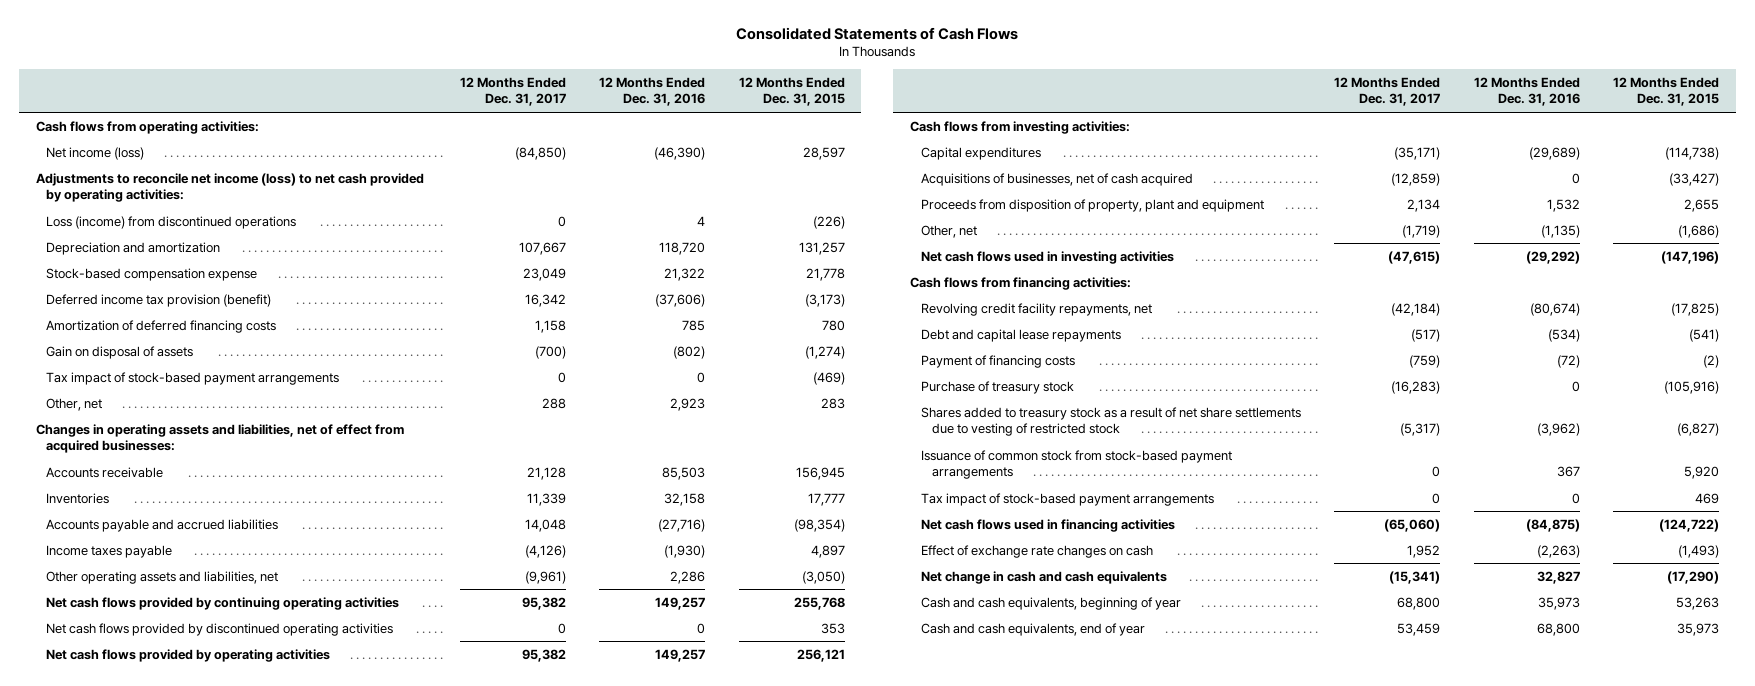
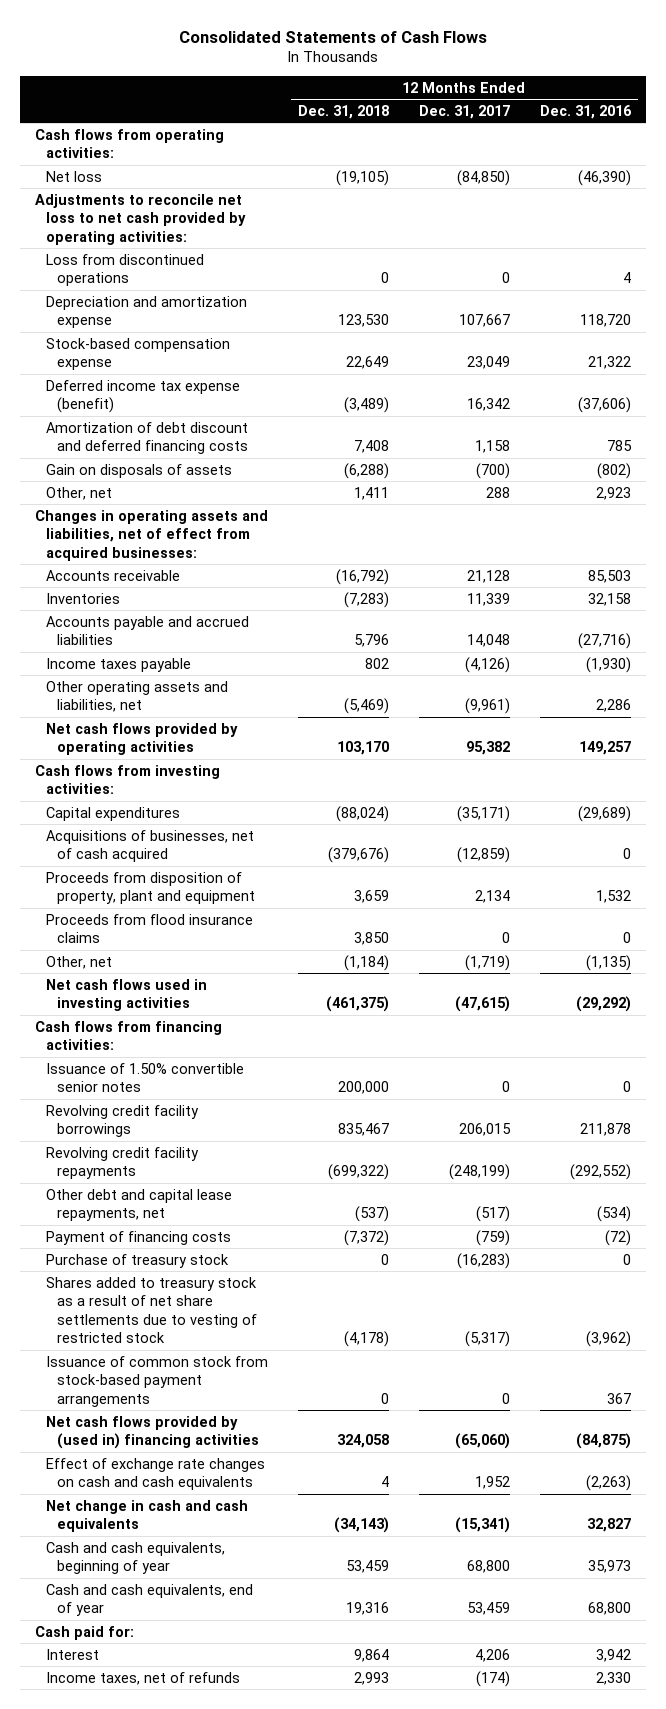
- | 12 Months Ended Dec. 31, 2017 | 12 Months Ended Dec. 31, 2016 | 12 Months Ended Dec. 31, 2015
+ | 12 Months Ended Dec. 31, 2018 | 12 Months Ended Dec. 31, 2017 | 12 Months Ended Dec. 31, 2016
- Net income (loss) | (84,850) | (46,390) | 28,597
- Adjustments to reconcile net income (loss) to net cash provided by operating activities:
- Loss (income) from discontinued operations | 0 | 4 | (226)
- Depreciation and amortization | 107,667 | 118,720 | 131,257
+ Net loss | (19,105) | (84,850) | (46,390)
+ Adjustments to reconcile net loss to net cash provided by operating activities:
+ Loss from discontinued operations | 0 | 0 | 4
+ Depreciation and amortization expense | 123,530 | 107,667 | 118,720
- Deferred income tax provision (benefit) | 16,342 | (37,606) | (3,173)
- Amortization of deferred financing costs | 1,158 | 785 | 780
- Gain on disposal of assets | (700) | (802) | (1,274)
- Tax impact of stock-based payment arrangements | 0 | 0 | (469)
+ Deferred income tax expense (benefit) | (3,489) | 16,342 | (37,606)
+ Amortization of debt discount and deferred financing costs | 7,408 | 1,158 | 785
+ Gain on disposals of assets | (6,288) | (700) | (802)
- Net cash flows provided by continuing operating activities | 95,382 | 149,257 | 255,768
- Net cash flows provided by discontinued operating activities | 0 | 0 | 353
+ Proceeds from flood insurance claims | 3,850 | 0 | 0
- Revolving credit facility repayments, net | (42,184) | (80,674) | (17,825)
- Debt and capital lease repayments | (517) | (534) | (541)
+ Issuance of 1.50% convertible senior notes | 200,000 | 0 | 0
+ Revolving credit facility borrowings | 835,467 | 206,015 | 211,878
+ Revolving credit facility repayments | (699,322) | (248,199) | (292,552)
+ Other debt and capital lease repayments, net | (537) | (517) | (534)
- Tax impact of stock-based payment arrangements | 0 | 0 | 469
- Net cash flows used in financing activities | (65,060) | (84,875) | (124,722)
- Effect of exchange rate changes on cash | 1,952 | (2,263) | (1,493)
+ Net cash flows provided by (used in) financing activities | 324,058 | (65,060) | (84,875)
+ Effect of exchange rate changes on cash and cash equivalents | 4 | 1,952 | (2,263)
+ Cash paid for:
+ Interest | 9,864 | 4,206 | 3,942
+ Income taxes, net of refunds | 2,993 | (174) | 2,330

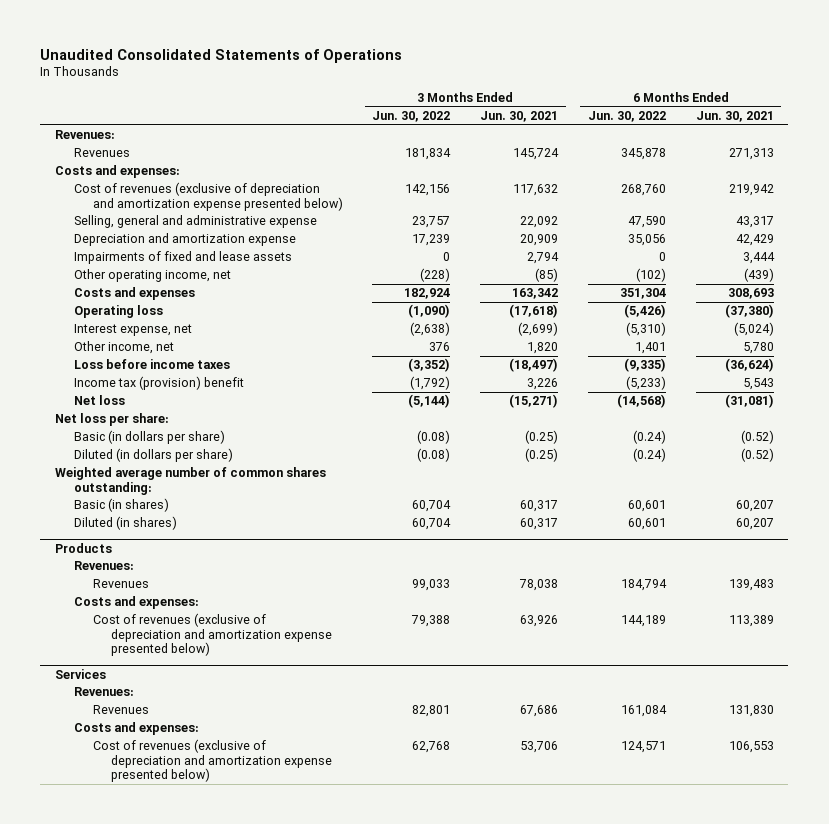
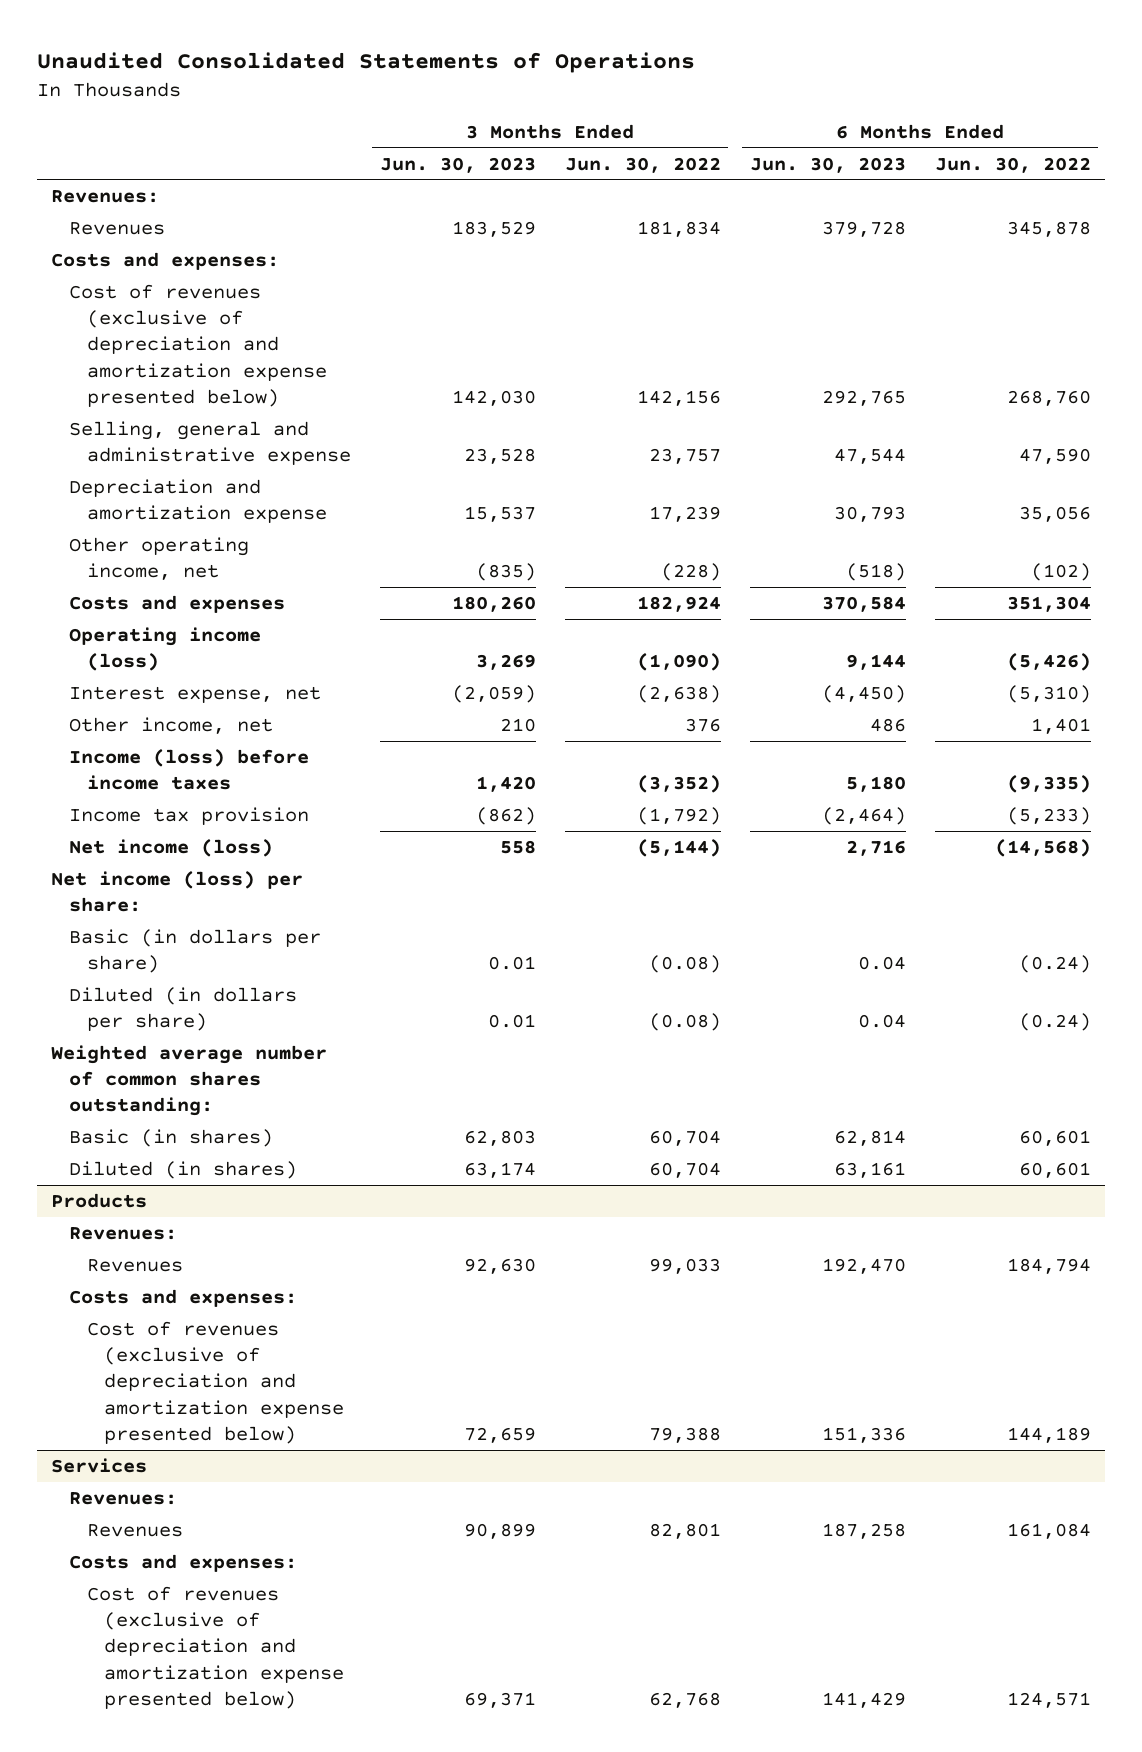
- | 3 Months Ended Jun. 30, 2022 | 3 Months Ended Jun. 30, 2021 | 6 Months Ended Jun. 30, 2022 | 6 Months Ended Jun. 30, 2021
+ | 3 Months Ended Jun. 30, 2023 | 3 Months Ended Jun. 30, 2022 | 6 Months Ended Jun. 30, 2023 | 6 Months Ended Jun. 30, 2022
- Impairments of fixed and lease assets | 0 | 2,794 | 0 | 3,444
- Operating loss | (1,090) | (17,618) | (5,426) | (37,380)
+ Operating income (loss) | 3,269 | (1,090) | 9,144 | (5,426)
- Loss before income taxes | (3,352) | (18,497) | (9,335) | (36,624)
- Income tax (provision) benefit | (1,792) | 3,226 | (5,233) | 5,543
- Net loss | (5,144) | (15,271) | (14,568) | (31,081)
- Net loss per share:
+ Income (loss) before income taxes | 1,420 | (3,352) | 5,180 | (9,335)
+ Income tax provision | (862) | (1,792) | (2,464) | (5,233)
+ Net income (loss) | 558 | (5,144) | 2,716 | (14,568)
+ Net income (loss) per share:

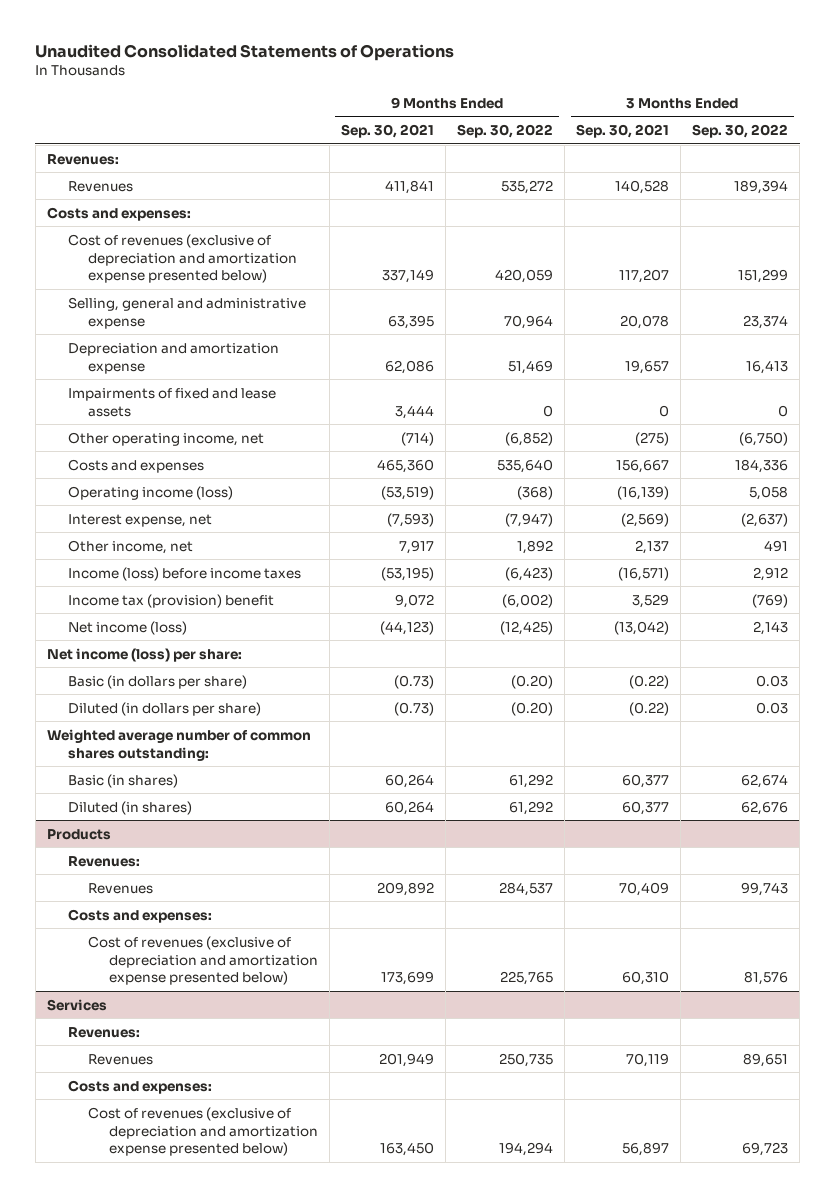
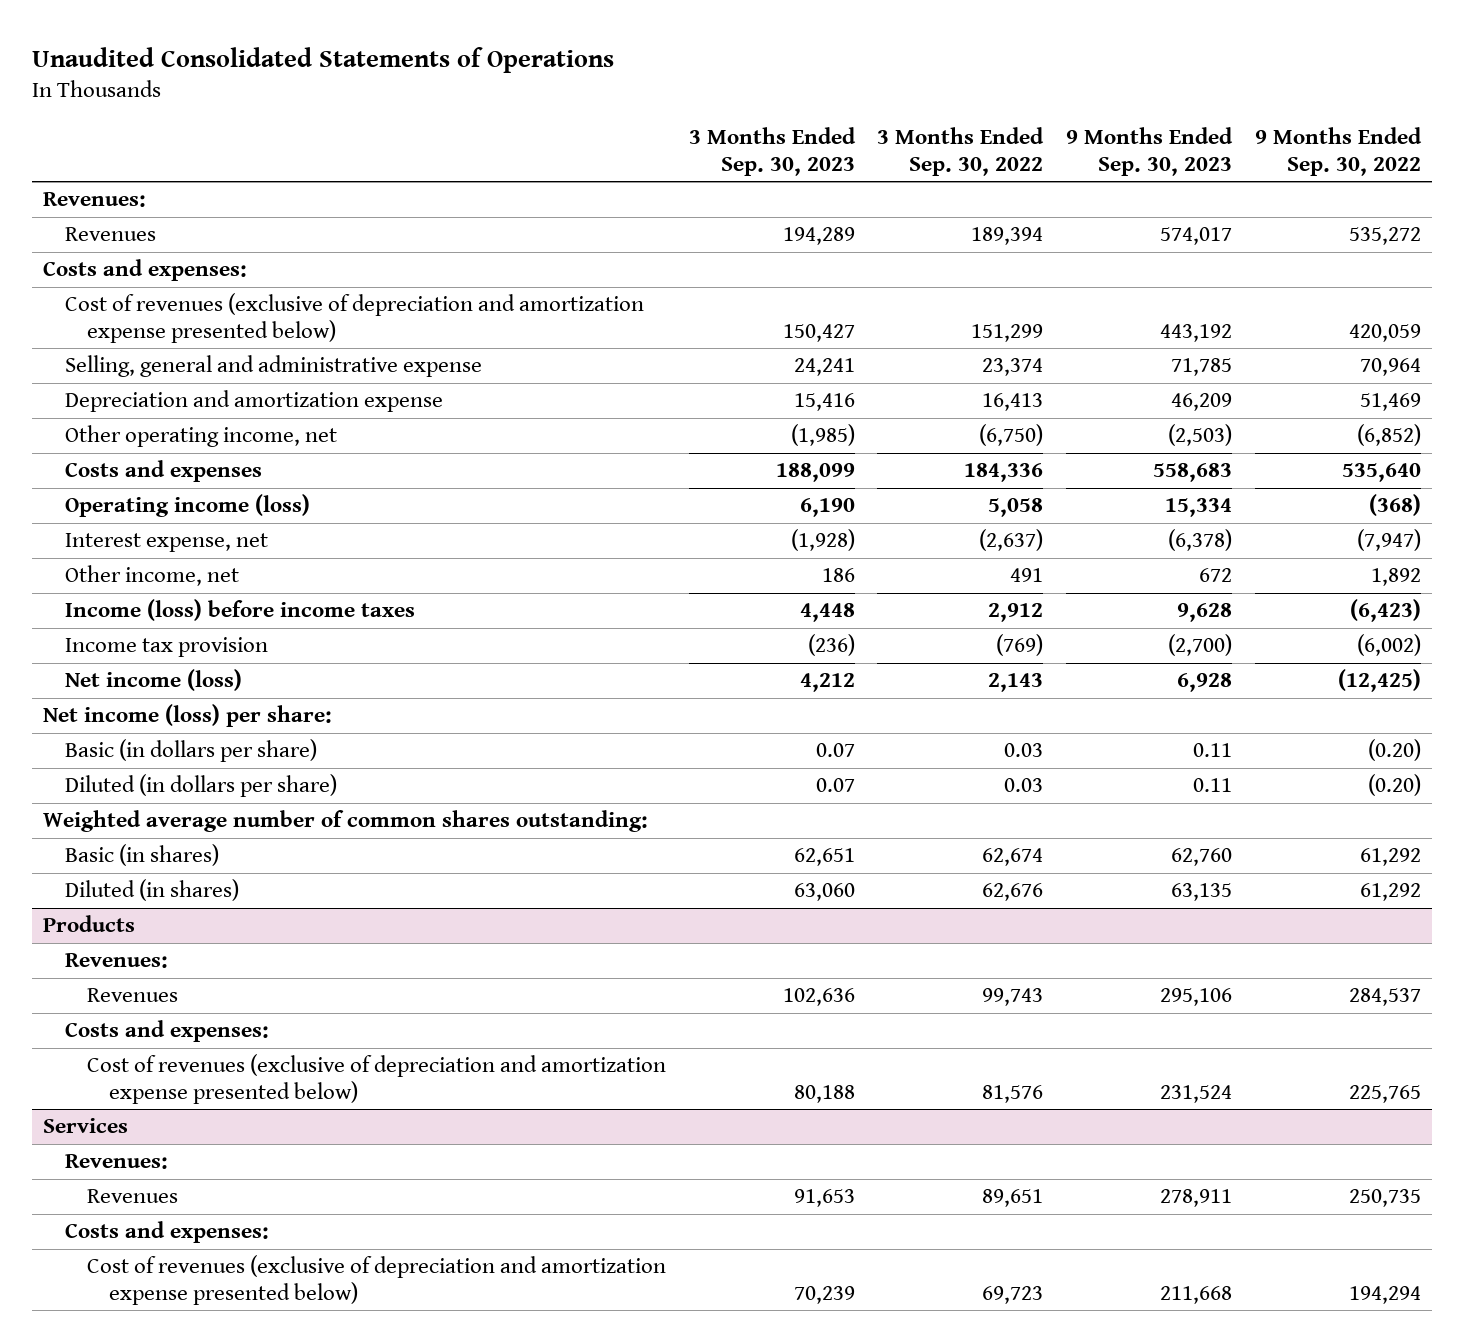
- | 9 Months Ended Sep. 30, 2021 | 9 Months Ended Sep. 30, 2022 | 3 Months Ended Sep. 30, 2021 | 3 Months Ended Sep. 30, 2022
+ | 3 Months Ended Sep. 30, 2023 | 3 Months Ended Sep. 30, 2022 | 9 Months Ended Sep. 30, 2023 | 9 Months Ended Sep. 30, 2022
- Impairments of fixed and lease assets | 3,444 | 0 | 0 | 0
- Income tax (provision) benefit | 9,072 | (6,002) | 3,529 | (769)
+ Income tax provision | (236) | (769) | (2,700) | (6,002)

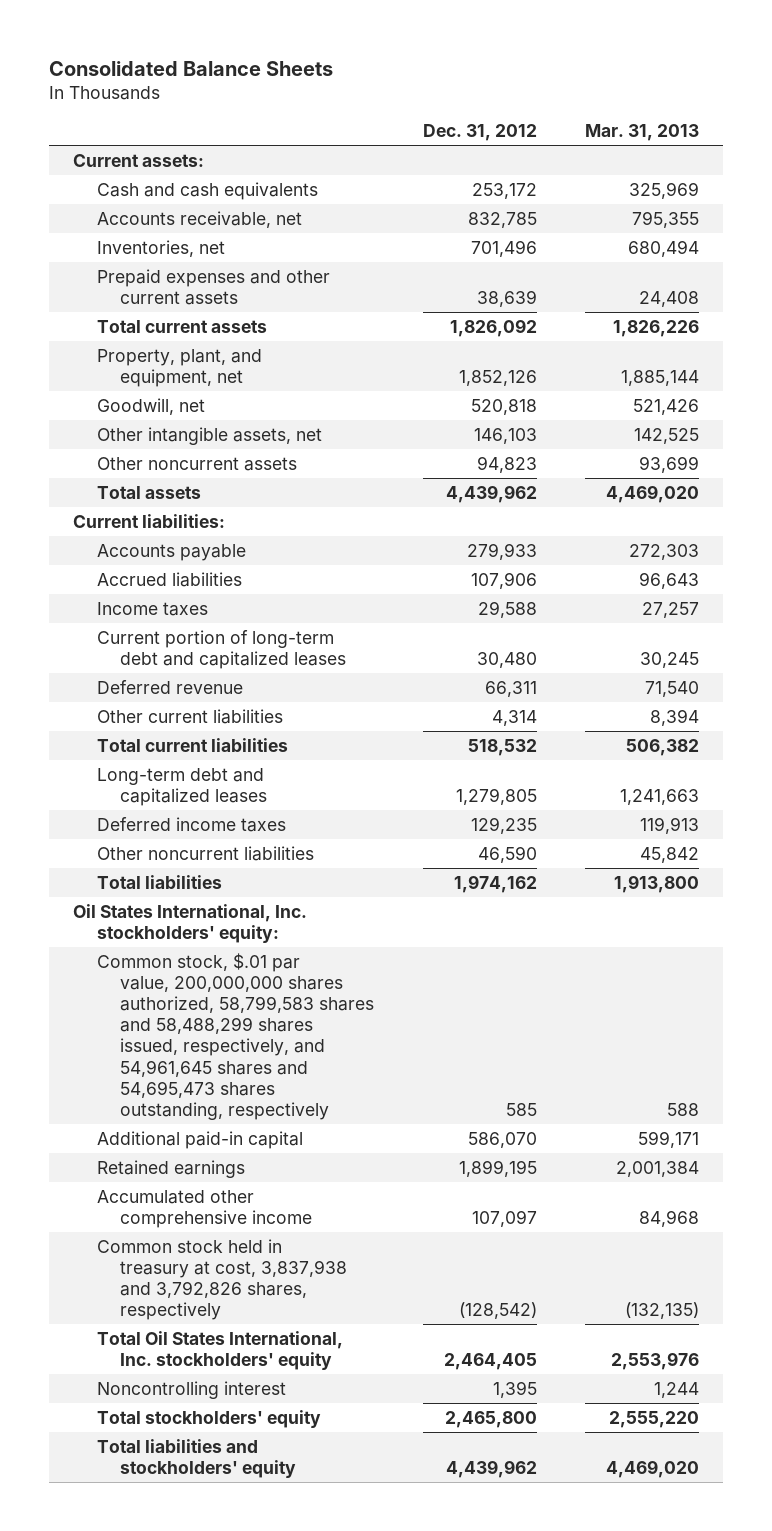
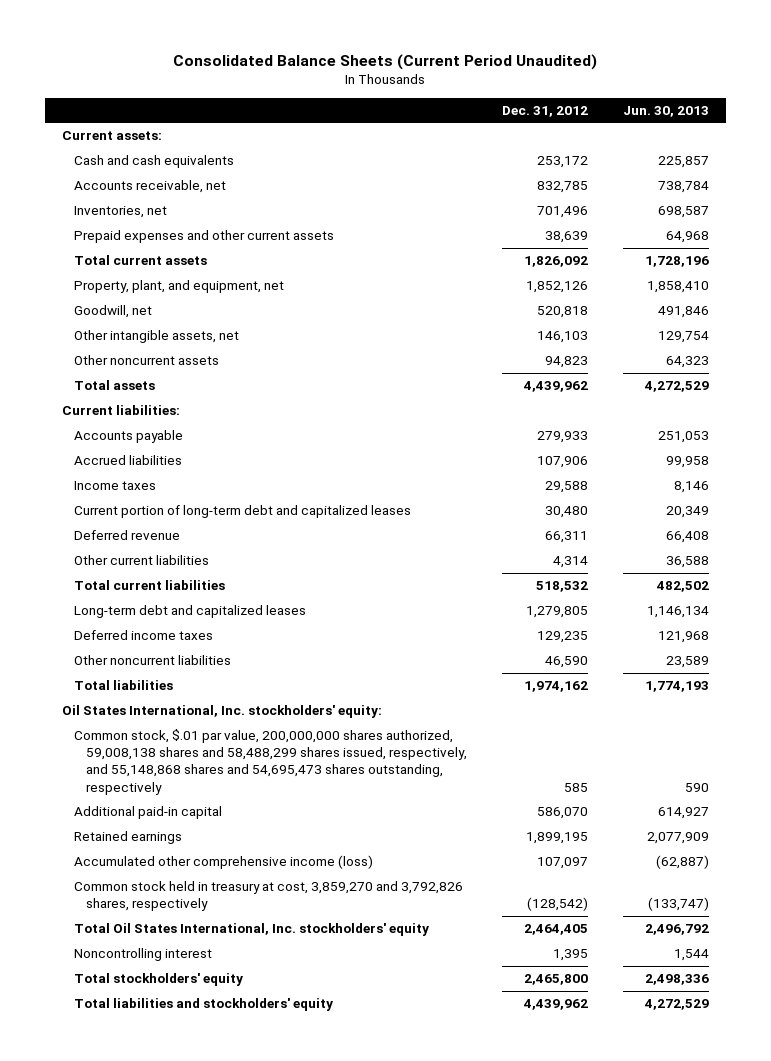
- Consolidated Balance Sheets
+ Consolidated Balance Sheets (Current Period Unaudited)
- | Dec. 31, 2012 | Mar. 31, 2013
+ | Dec. 31, 2012 | Jun. 30, 2013
- Common stock, $.01 par value, 200,000,000 shares authorized, 58,799,583 shares and 58,488,299 shares issued, respectively, and 54,961,645 shares and 54,695,473 shares outstanding, respectively | 585 | 588
+ Common stock, $.01 par value, 200,000,000 shares authorized, 59,008,138 shares and 58,488,299 shares issued, respectively, and 55,148,868 shares and 54,695,473 shares outstanding, respectively | 585 | 590
- Accumulated other comprehensive income | 107,097 | 84,968
- Common stock held in treasury at cost, 3,837,938 and 3,792,826 shares, respectively | (128,542) | (132,135)
+ Accumulated other comprehensive income (loss) | 107,097 | (62,887)
+ Common stock held in treasury at cost, 3,859,270 and 3,792,826 shares, respectively | (128,542) | (133,747)

